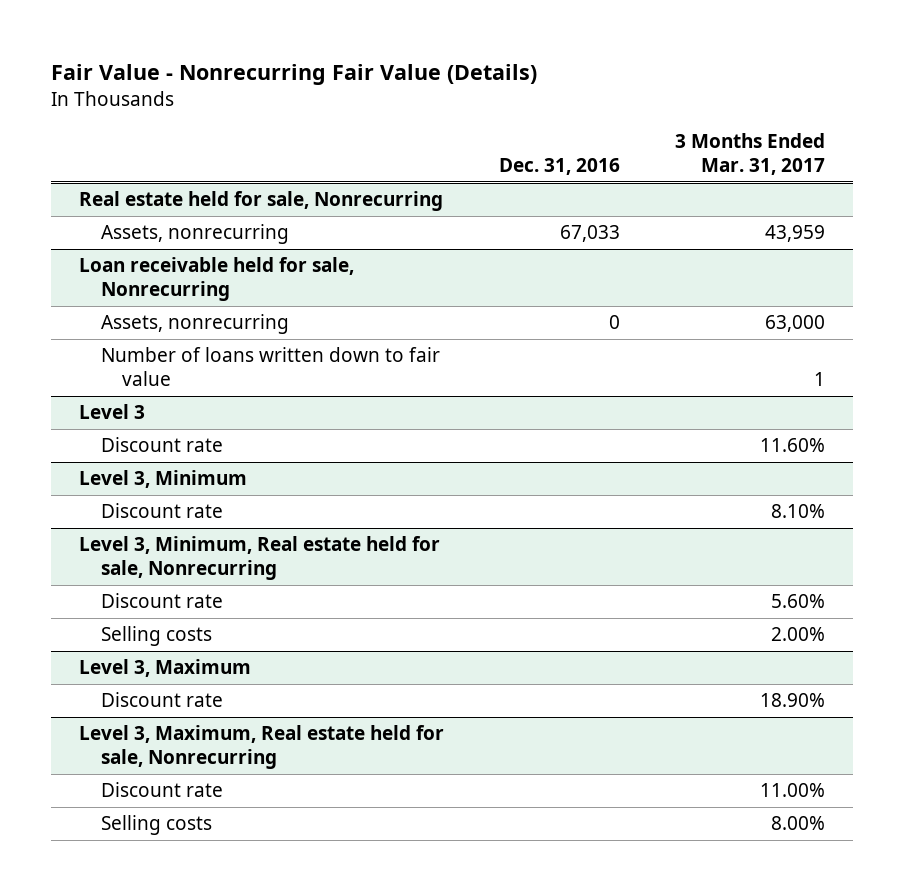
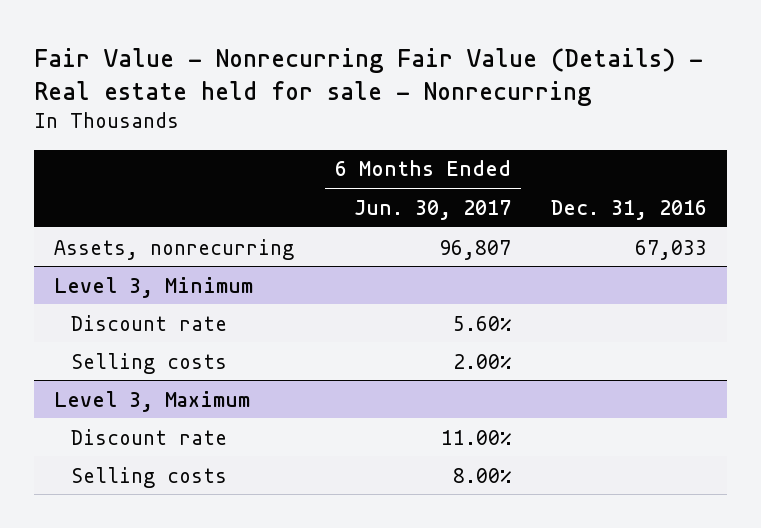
- Fair Value - Nonrecurring Fair Value (Details)
+ Fair Value - Nonrecurring Fair Value (Details) - Real estate held for sale - Nonrecurring
- | Dec. 31, 2016 | 3 Months Ended Mar. 31, 2017
+ | 6 Months Ended Jun. 30, 2017 | Dec. 31, 2016
- Real estate held for sale, Nonrecurring
- Loan receivable held for sale, Nonrecurring
- Assets, nonrecurring | 0 | 63,000
- Number of loans written down to fair value | | 1
- Level 3
- Discount rate | | 11.60%
- Level 3, Minimum, Real estate held for sale, Nonrecurring
- Discount rate | | 5.60%
- Selling costs | | 2.00%
@ Level 3, Minimum
+ Selling costs | 2.00% |
- Level 3, Maximum, Real estate held for sale, Nonrecurring
- Discount rate | | 11.00%
- Selling costs | | 8.00%
@ Level 3, Maximum
+ Selling costs | 8.00% |

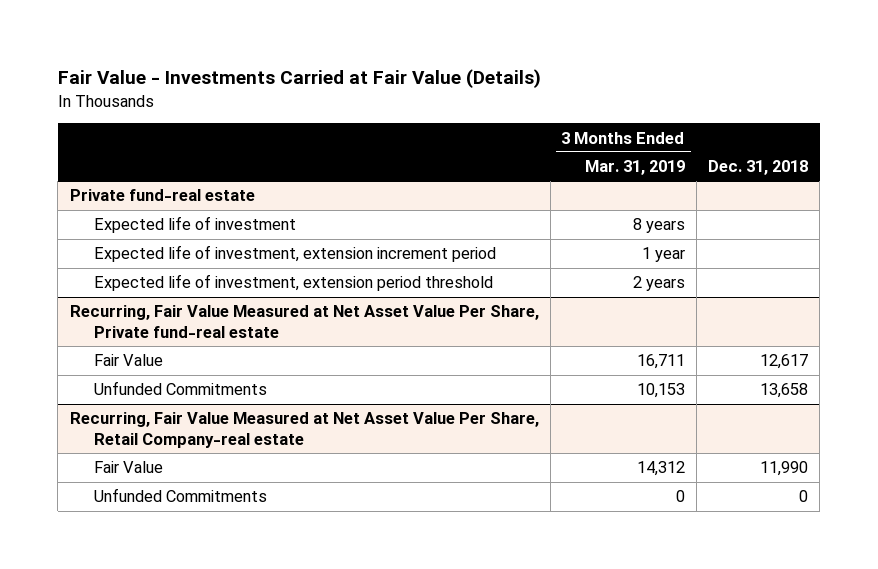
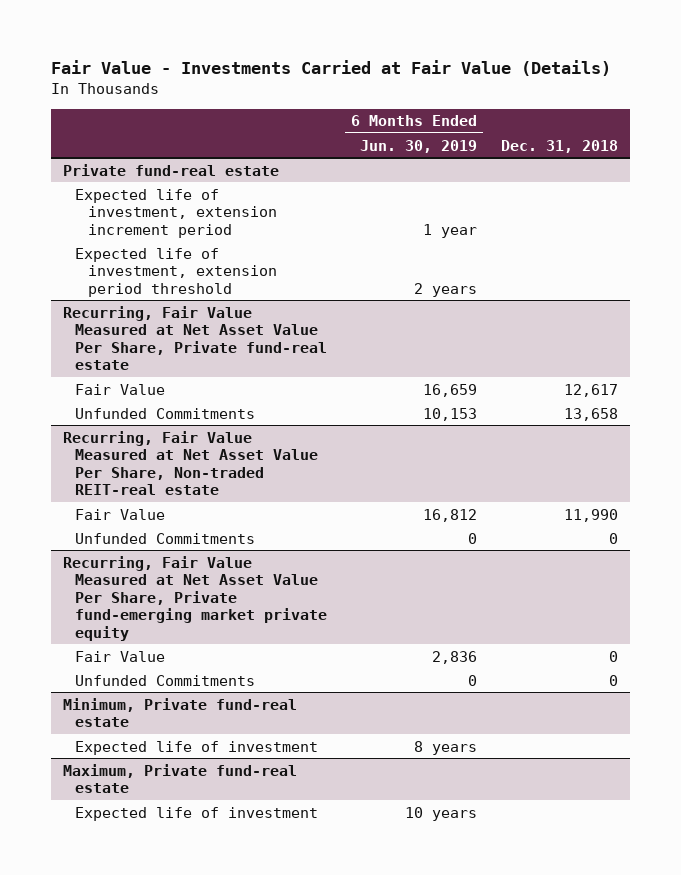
- | 3 Months Ended Mar. 31, 2019 | Dec. 31, 2018
+ | 6 Months Ended Jun. 30, 2019 | Dec. 31, 2018
@ Private fund-real estate
- Expected life of investment | 8 years |
- Recurring, Fair Value Measured at Net Asset Value Per Share, Retail Company-real estate
+ Recurring, Fair Value Measured at Net Asset Value Per Share, Non-traded REIT-real estate
+ Recurring, Fair Value Measured at Net Asset Value Per Share, Private fund-emerging market private equity
+ Fair Value | 2,836 | 0
+ Unfunded Commitments | 0 | 0
+ Minimum, Private fund-real estate
+ Expected life of investment | 8 years |
+ Maximum, Private fund-real estate
+ Expected life of investment | 10 years |

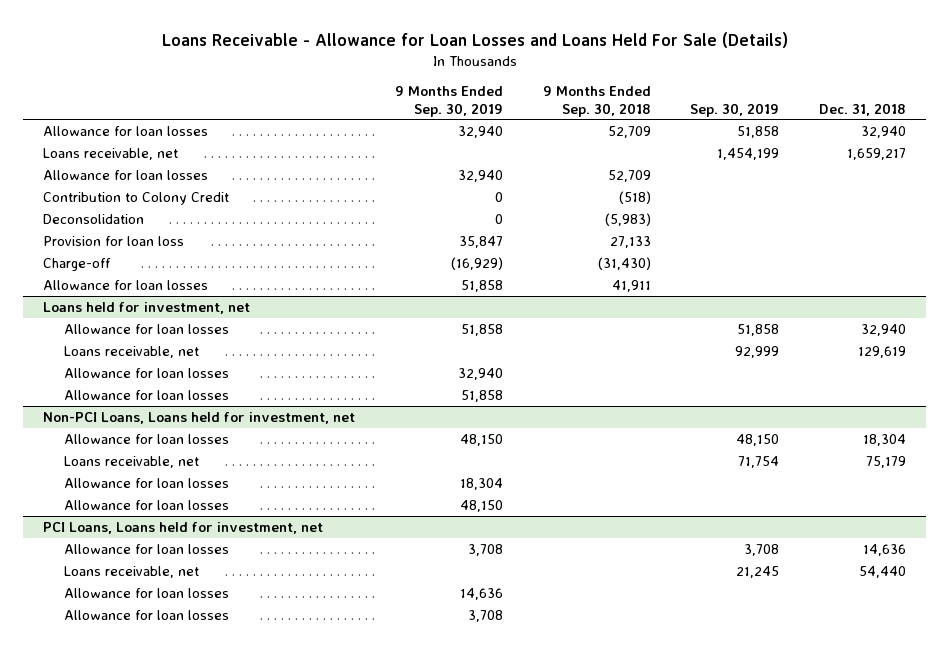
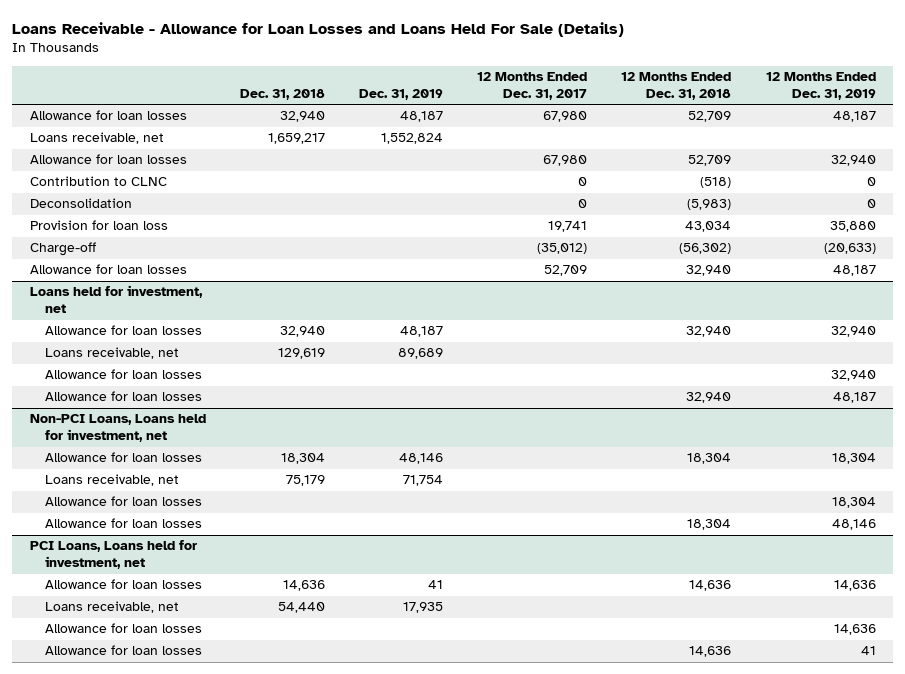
- | 9 Months Ended Sep. 30, 2019 | 9 Months Ended Sep. 30, 2018 | Sep. 30, 2019 | Dec. 31, 2018
+ | Dec. 31, 2018 | Dec. 31, 2019 | 12 Months Ended Dec. 31, 2017 | 12 Months Ended Dec. 31, 2018 | 12 Months Ended Dec. 31, 2019
- Contribution to Colony Credit | 0 | (518) | |
+ Contribution to CLNC | | | 0 | (518) | 0

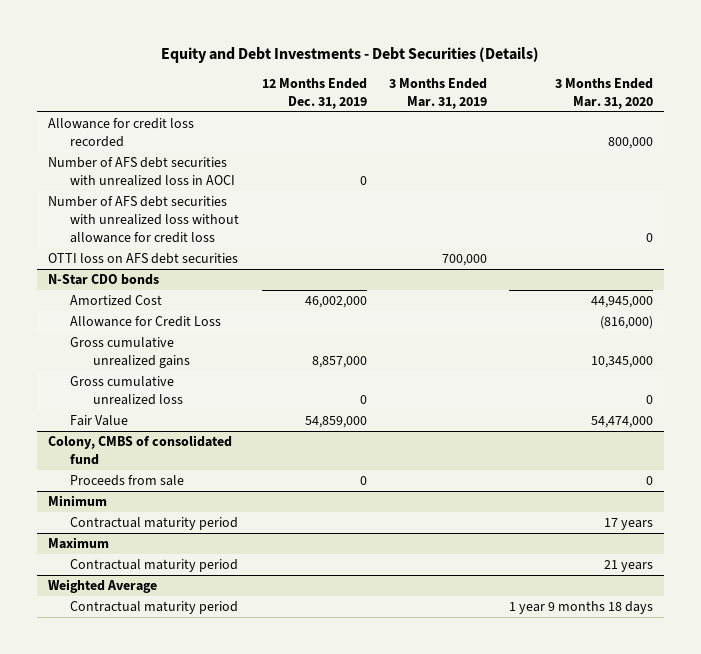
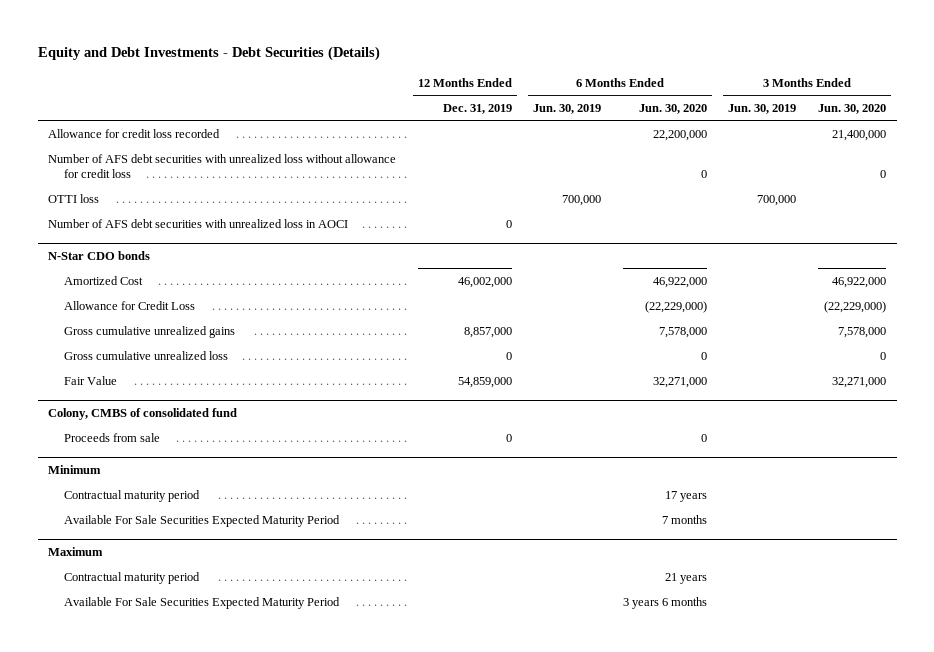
- | 12 Months Ended Dec. 31, 2019 | 3 Months Ended Mar. 31, 2019 | 3 Months Ended Mar. 31, 2020
+ | 12 Months Ended Dec. 31, 2019 | 6 Months Ended Jun. 30, 2019 | 6 Months Ended Jun. 30, 2020 | 3 Months Ended Jun. 30, 2019 | 3 Months Ended Jun. 30, 2020
- OTTI loss on AFS debt securities | | 700,000 |
+ OTTI loss | | 700,000 | | 700,000 |
moved down: Number of AFS debt securities with unrealized loss in AOCI | 0 | | | |
@ Minimum
+ Available For Sale Securities Expected Maturity Period | | | 7 months | |
- Weighted Average
- Contractual maturity period | | | 1 year 9 months 18 days
@ Maximum
+ Available For Sale Securities Expected Maturity Period | | | 3 years 6 months | |

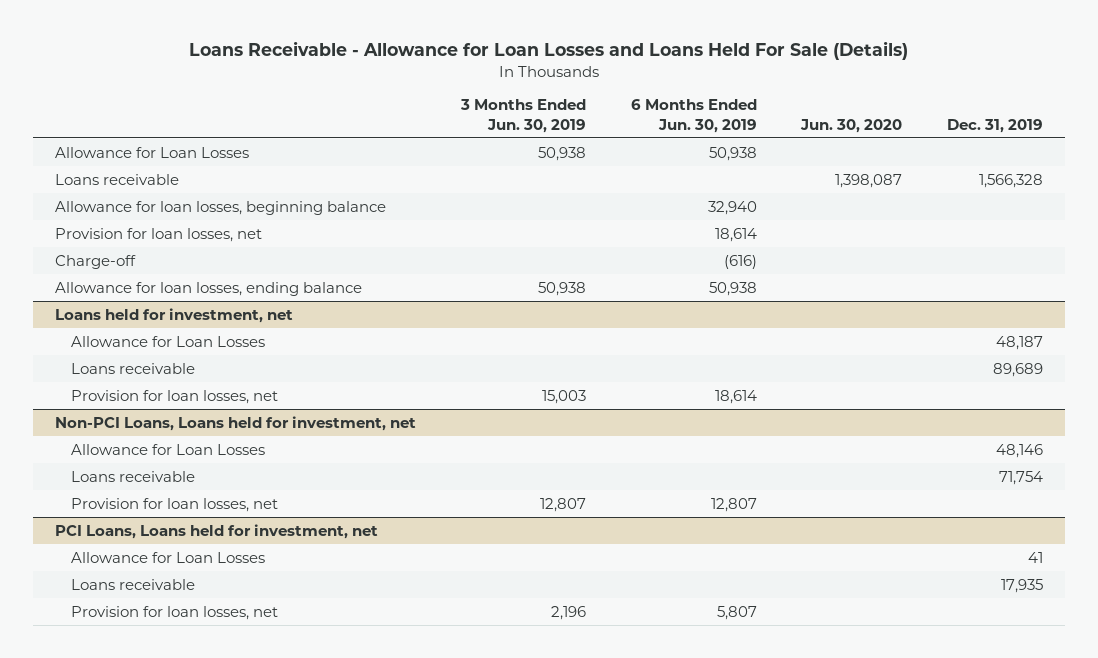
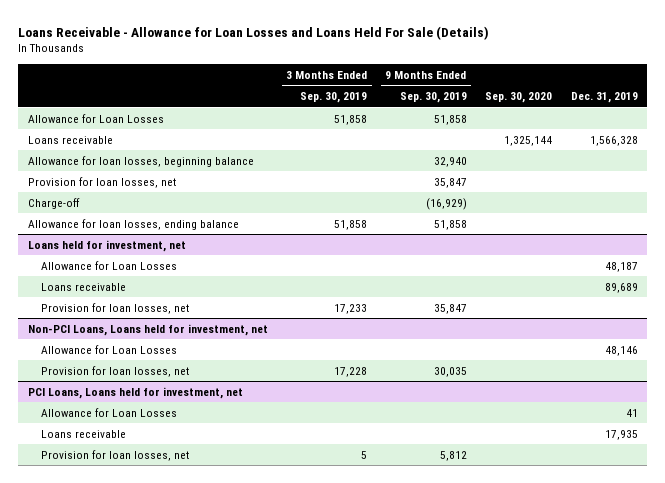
- | 3 Months Ended Jun. 30, 2019 | 6 Months Ended Jun. 30, 2019 | Jun. 30, 2020 | Dec. 31, 2019
+ | 3 Months Ended Sep. 30, 2019 | 9 Months Ended Sep. 30, 2019 | Sep. 30, 2020 | Dec. 31, 2019
@ Non-PCI Loans, Loans held for investment, net
- Loans receivable | | | | 71,754

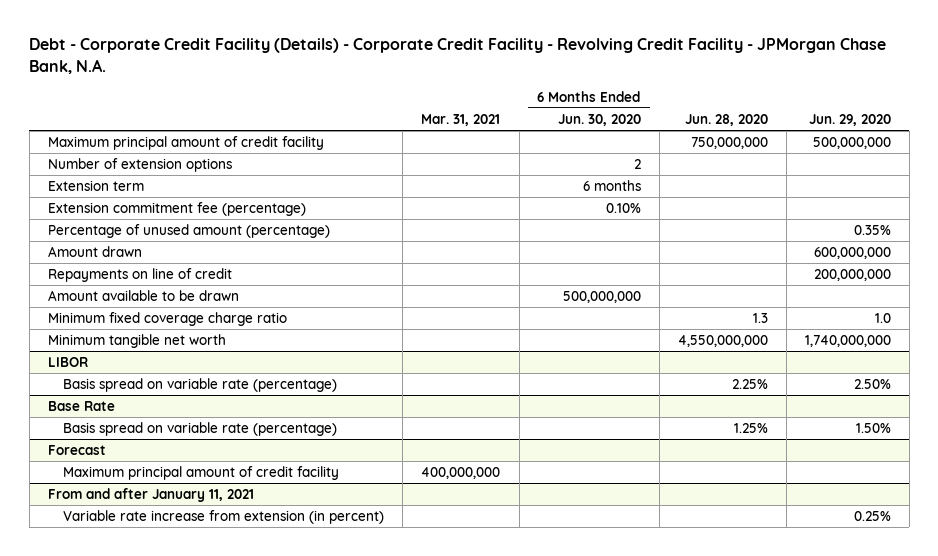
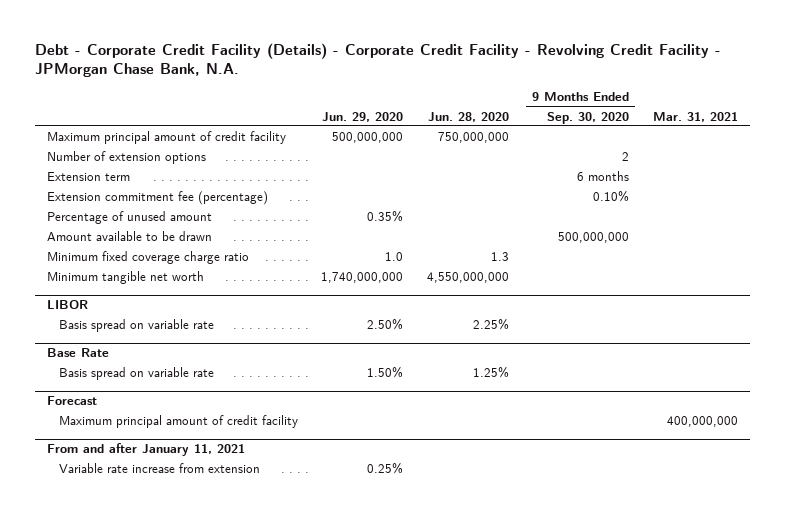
- | Mar. 31, 2021 | 6 Months Ended Jun. 30, 2020 | Jun. 28, 2020 | Jun. 29, 2020
+ | Jun. 29, 2020 | Jun. 28, 2020 | 9 Months Ended Sep. 30, 2020 | Mar. 31, 2021
- Percentage of unused amount (percentage) | | | | 0.35%
- Amount drawn | | | | 600,000,000
- Repayments on line of credit | | | | 200,000,000
+ Percentage of unused amount | 0.35% | | |
@ LIBOR
- Basis spread on variable rate (percentage) | | | 2.25% | 2.50%
+ Basis spread on variable rate | 2.50% | 2.25% | |
@ Base Rate
- Basis spread on variable rate (percentage) | | | 1.25% | 1.50%
+ Basis spread on variable rate | 1.50% | 1.25% | |
@ From and after January 11, 2021
- Variable rate increase from extension (in percent) | | | | 0.25%
+ Variable rate increase from extension | 0.25% | | |

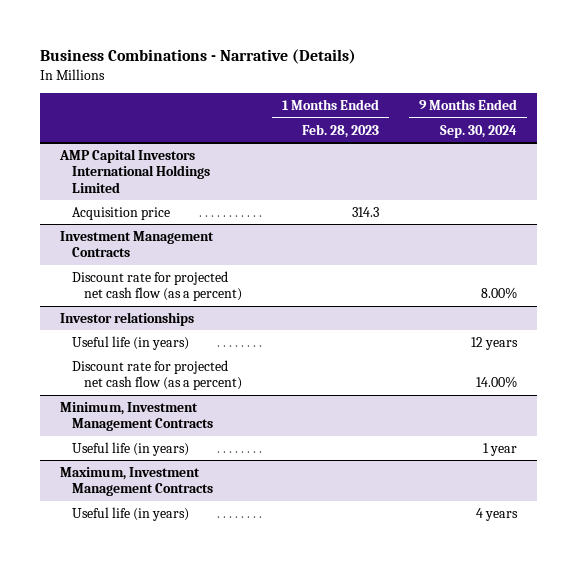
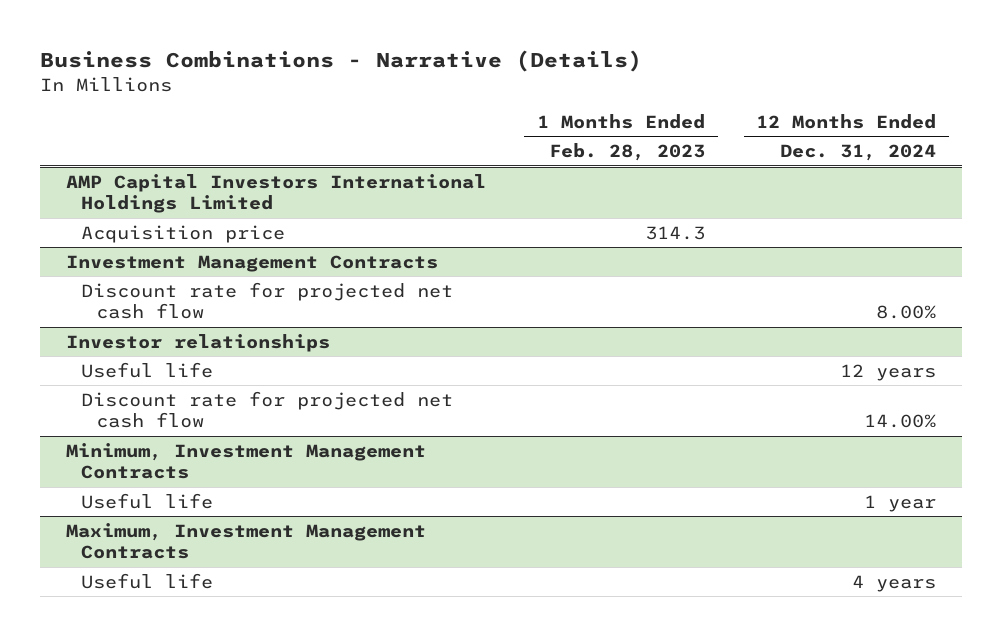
- | 1 Months Ended Feb. 28, 2023 | 9 Months Ended Sep. 30, 2024
+ | 1 Months Ended Feb. 28, 2023 | 12 Months Ended Dec. 31, 2024
@ Investment Management Contracts
- Discount rate for projected net cash flow (as a percent) | | 8.00%
+ Discount rate for projected net cash flow | | 8.00%
@ Investor relationships
- Useful life (in years) | | 12 years
- Discount rate for projected net cash flow (as a percent) | | 14.00%
+ Useful life | | 12 years
+ Discount rate for projected net cash flow | | 14.00%
@ Minimum, Investment Management Contracts
- Useful life (in years) | | 1 year
+ Useful life | | 1 year
@ Maximum, Investment Management Contracts
- Useful life (in years) | | 4 years
+ Useful life | | 4 years

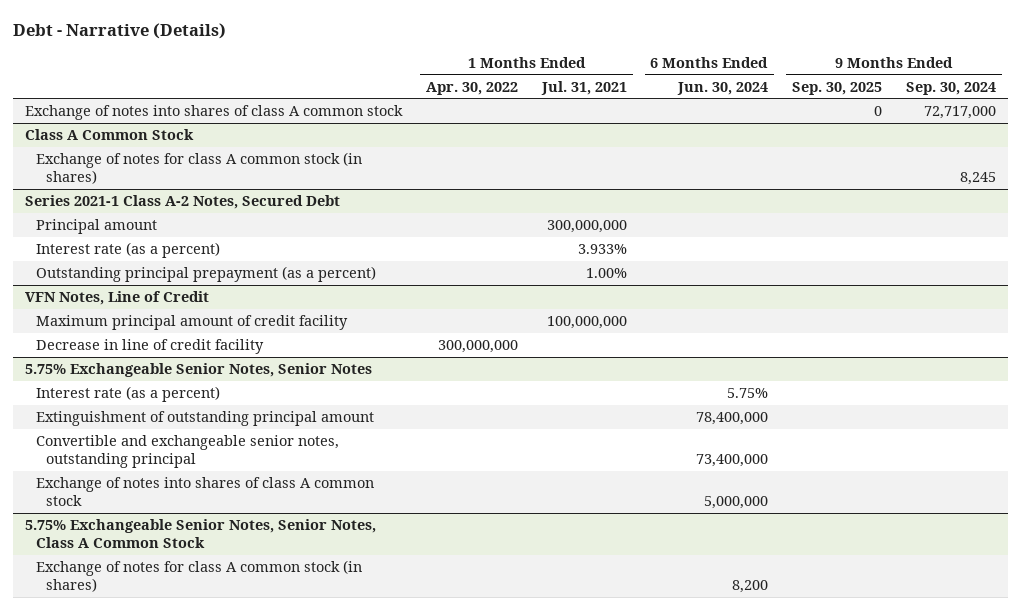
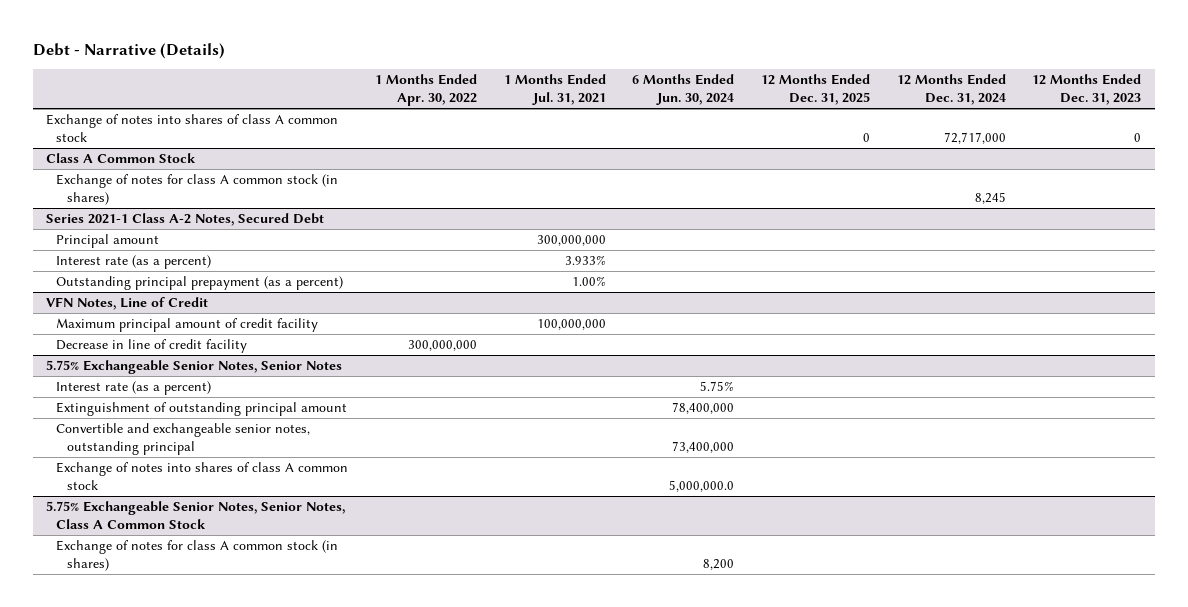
- | 1 Months Ended Apr. 30, 2022 | 1 Months Ended Jul. 31, 2021 | 6 Months Ended Jun. 30, 2024 | 9 Months Ended Sep. 30, 2025 | 9 Months Ended Sep. 30, 2024
+ | 1 Months Ended Apr. 30, 2022 | 1 Months Ended Jul. 31, 2021 | 6 Months Ended Jun. 30, 2024 | 12 Months Ended Dec. 31, 2025 | 12 Months Ended Dec. 31, 2024 | 12 Months Ended Dec. 31, 2023
@ 5.75% Exchangeable Senior Notes, Senior Notes
- Exchange of notes into shares of class A common stock | | | 5,000,000 | |
+ Exchange of notes into shares of class A common stock | | | 5,000,000.0 | | |

